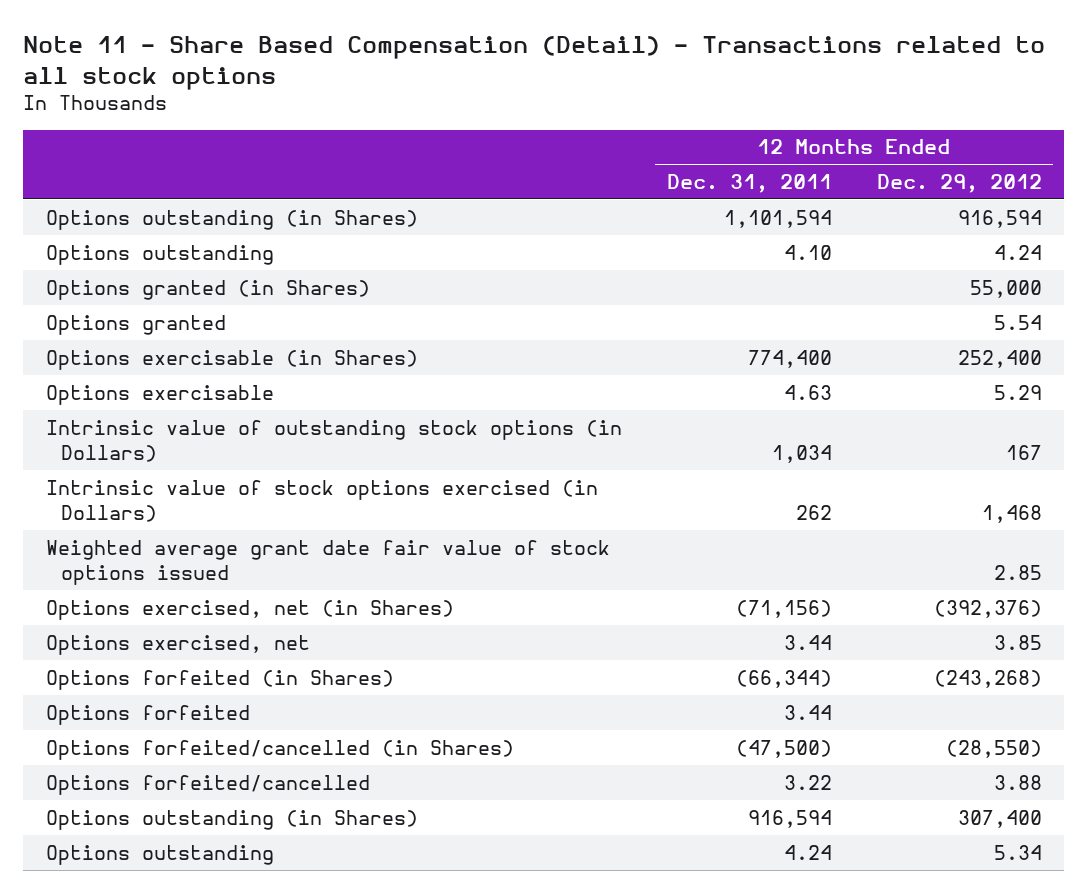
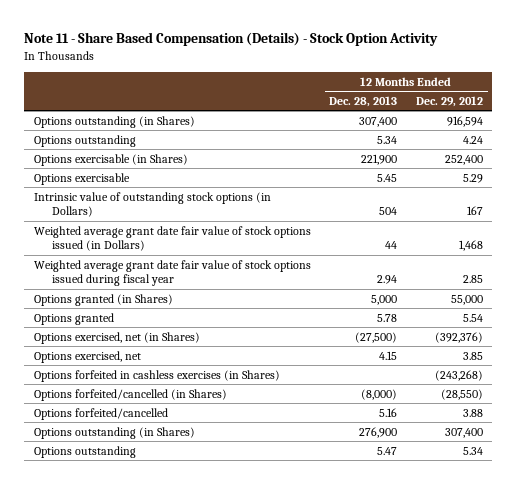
- Note 11 - Share Based Compensation (Detail) - Transactions related to all stock options
+ Note 11 - Share Based Compensation (Details) - Stock Option Activity
- | 12 Months Ended Dec. 31, 2011 | 12 Months Ended Dec. 29, 2012
+ | 12 Months Ended Dec. 28, 2013 | 12 Months Ended Dec. 29, 2012
- Intrinsic value of stock options exercised (in Dollars) | 262 | 1,468
- Weighted average grant date fair value of stock options issued | | 2.85
+ Weighted average grant date fair value of stock options issued (in Dollars) | 44 | 1,468
+ Weighted average grant date fair value of stock options issued during fiscal year | 2.94 | 2.85
moved down: Options granted (in Shares) | 5,000 | 55,000
moved down: Options granted | 5.78 | 5.54
- Options forfeited (in Shares) | (66,344) | (243,268)
- Options forfeited | 3.44 |
+ Options forfeited in cashless exercises (in Shares) | | (243,268)

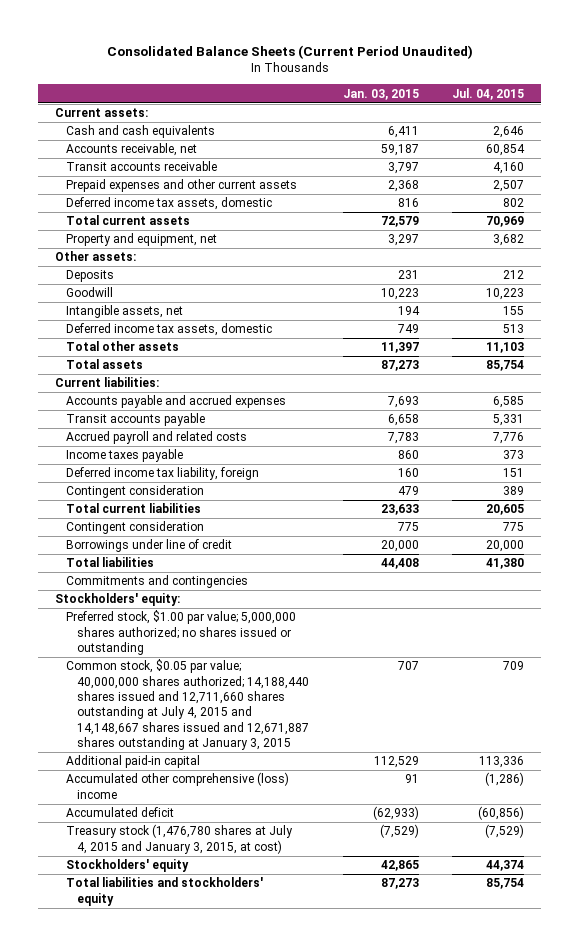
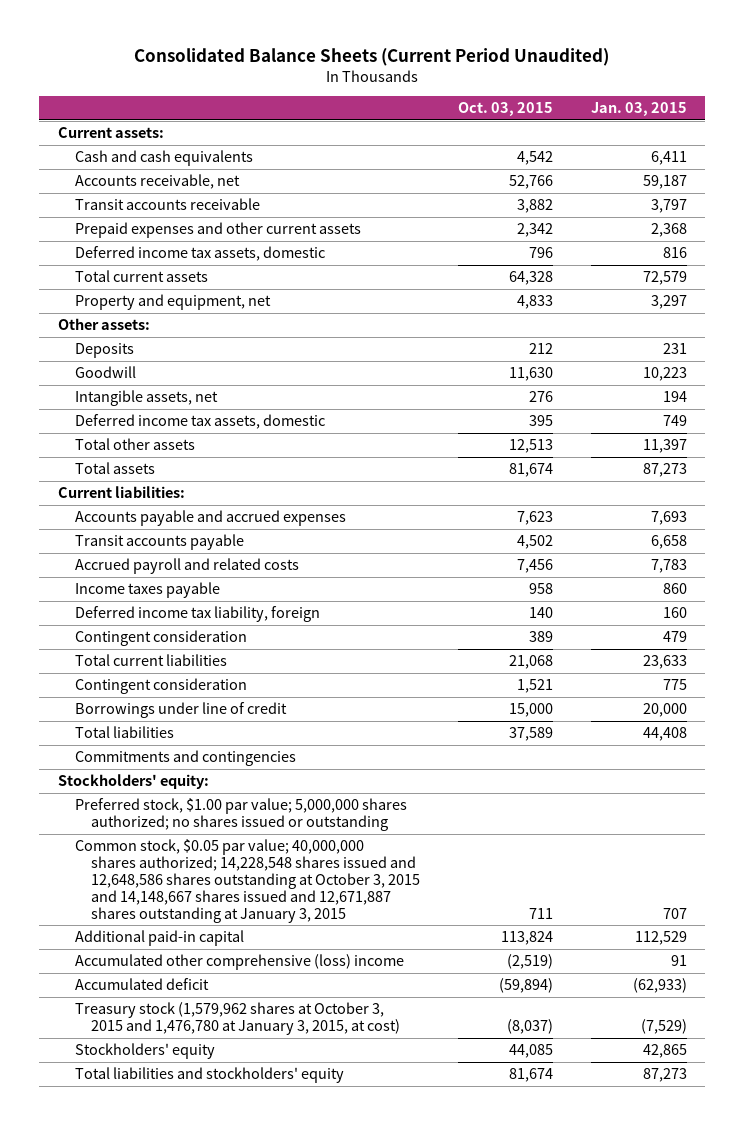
- | Jan. 03, 2015 | Jul. 04, 2015
+ | Oct. 03, 2015 | Jan. 03, 2015
- Common stock, $0.05 par value; 40,000,000 shares authorized; 14,188,440 shares issued and 12,711,660 shares outstanding at July 4, 2015 and 14,148,667 shares issued and 12,671,887 shares outstanding at January 3, 2015 | 707 | 709
+ Common stock, $0.05 par value; 40,000,000 shares authorized; 14,228,548 shares issued and 12,648,586 shares outstanding at October 3, 2015 and 14,148,667 shares issued and 12,671,887 shares outstanding at January 3, 2015 | 711 | 707
- Treasury stock (1,476,780 shares at July 4, 2015 and January 3, 2015, at cost) | (7,529) | (7,529)
+ Treasury stock (1,579,962 shares at October 3, 2015 and 1,476,780 at January 3, 2015, at cost) | (8,037) | (7,529)

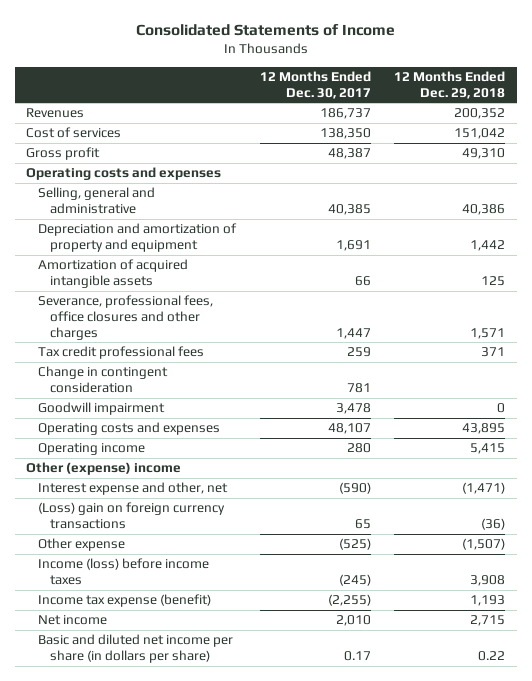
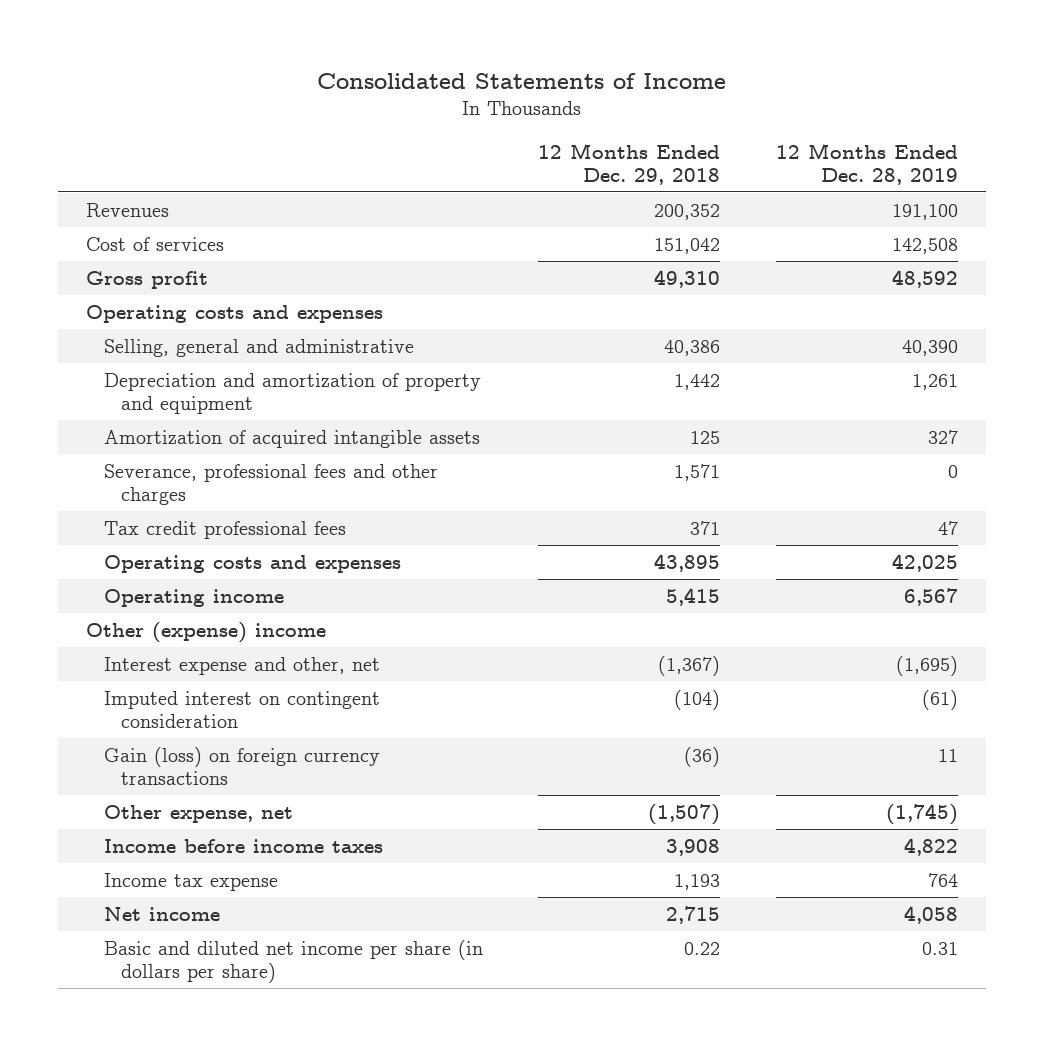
- | 12 Months Ended Dec. 30, 2017 | 12 Months Ended Dec. 29, 2018
+ | 12 Months Ended Dec. 29, 2018 | 12 Months Ended Dec. 28, 2019
- Severance, professional fees, office closures and other charges | 1,447 | 1,571
+ Severance, professional fees and other charges | 1,571 | 0
- Change in contingent consideration | 781 |
- Goodwill impairment | 3,478 | 0
- Interest expense and other, net | (590) | (1,471)
- (Loss) gain on foreign currency transactions | 65 | (36)
- Other expense | (525) | (1,507)
- Income (loss) before income taxes | (245) | 3,908
- Income tax expense (benefit) | (2,255) | 1,193
+ Interest expense and other, net | (1,367) | (1,695)
+ Imputed interest on contingent consideration | (104) | (61)
+ Gain (loss) on foreign currency transactions | (36) | 11
+ Other expense, net | (1,507) | (1,745)
+ Income before income taxes | 3,908 | 4,822
+ Income tax expense | 1,193 | 764

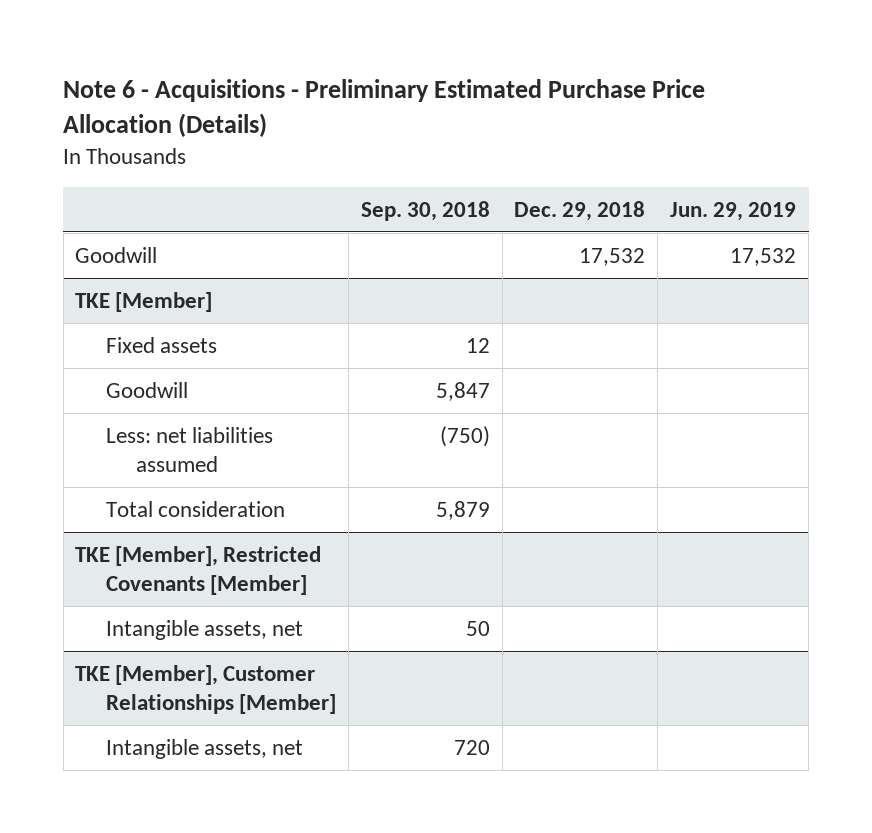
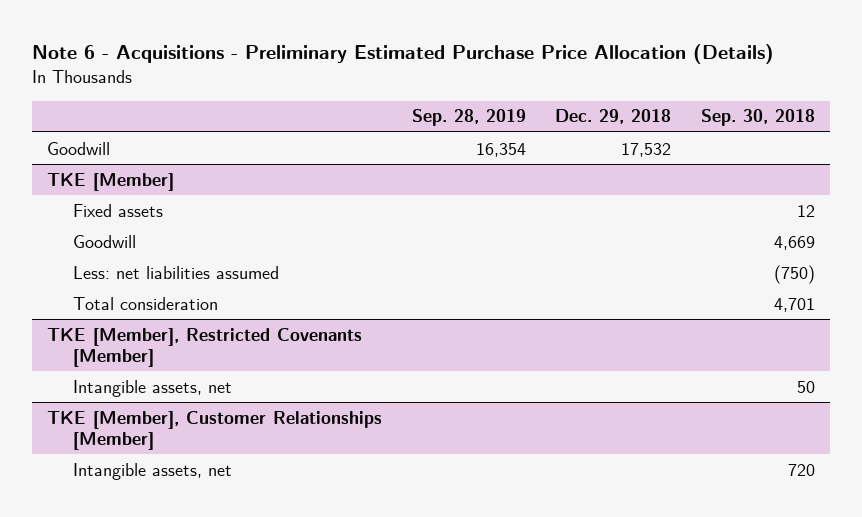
- | Sep. 30, 2018 | Dec. 29, 2018 | Jun. 29, 2019
+ | Sep. 28, 2019 | Dec. 29, 2018 | Sep. 30, 2018
@ TKE [Member]
- Goodwill | 5,847 | |
+ Goodwill | | | 4,669
- Total consideration | 5,879 | |
+ Total consideration | | | 4,701

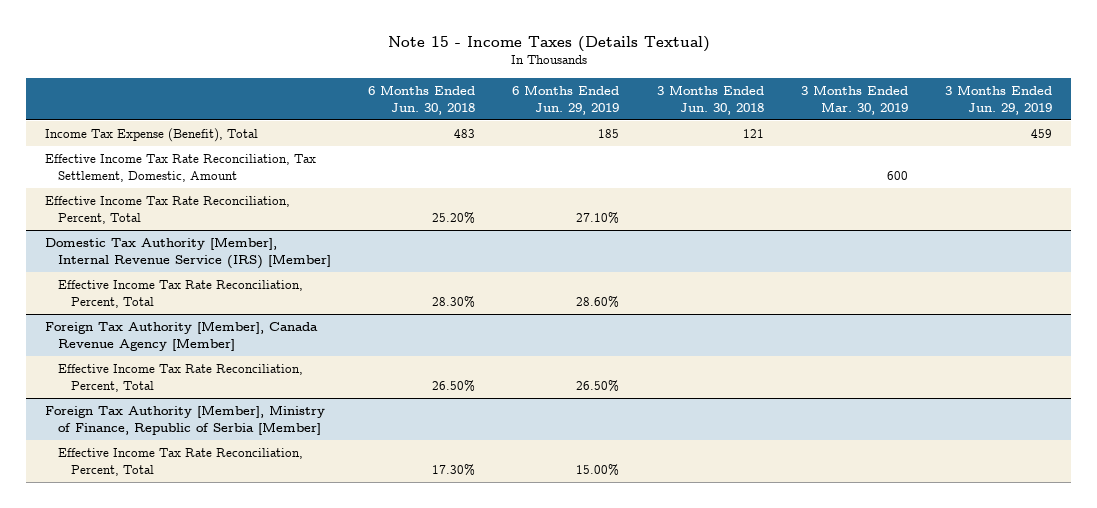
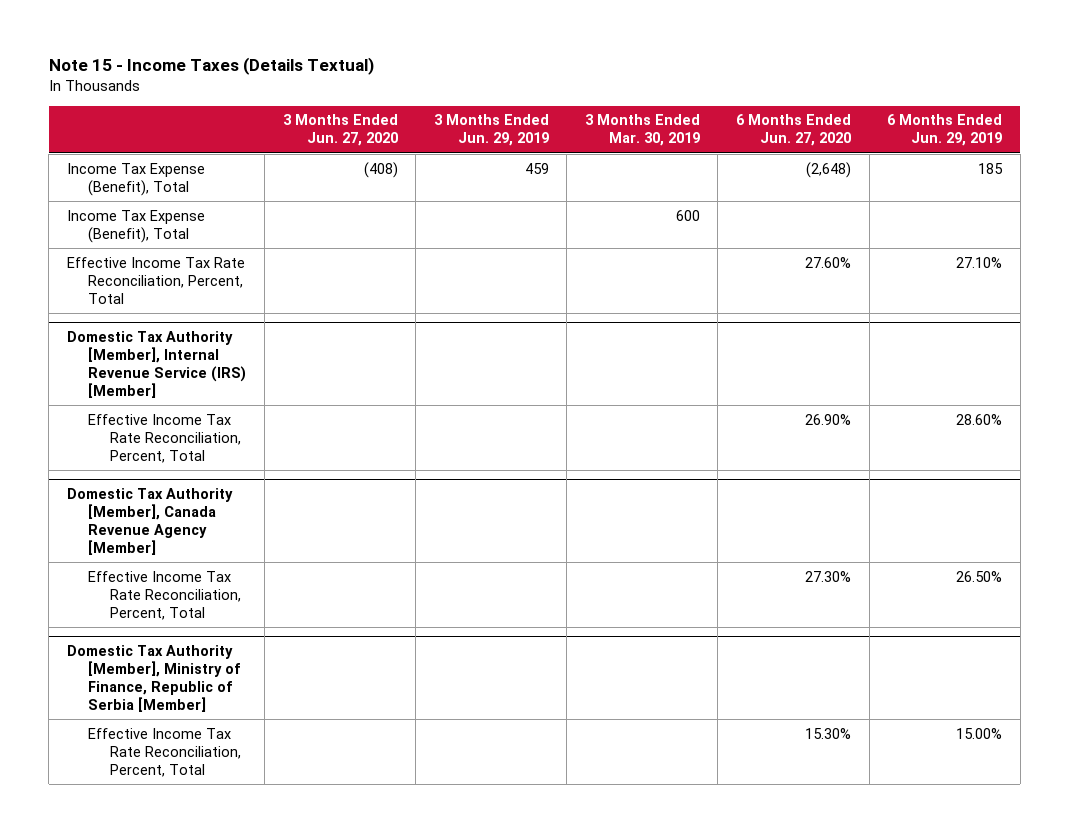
- | 6 Months Ended Jun. 30, 2018 | 6 Months Ended Jun. 29, 2019 | 3 Months Ended Jun. 30, 2018 | 3 Months Ended Mar. 30, 2019 | 3 Months Ended Jun. 29, 2019
+ | 3 Months Ended Jun. 27, 2020 | 3 Months Ended Jun. 29, 2019 | 3 Months Ended Mar. 30, 2019 | 6 Months Ended Jun. 27, 2020 | 6 Months Ended Jun. 29, 2019
- Effective Income Tax Rate Reconciliation, Tax Settlement, Domestic, Amount | | | | 600 |
+ Income Tax Expense (Benefit), Total | | | 600 | |
- Foreign Tax Authority [Member], Canada Revenue Agency [Member]
+ Domestic Tax Authority [Member], Canada Revenue Agency [Member]
- Foreign Tax Authority [Member], Ministry of Finance, Republic of Serbia [Member]
+ Domestic Tax Authority [Member], Ministry of Finance, Republic of Serbia [Member]

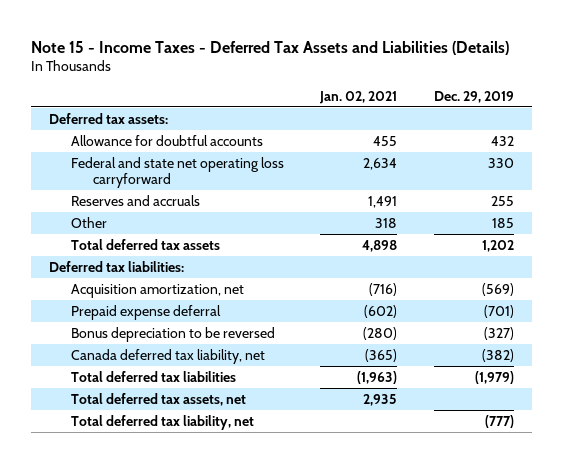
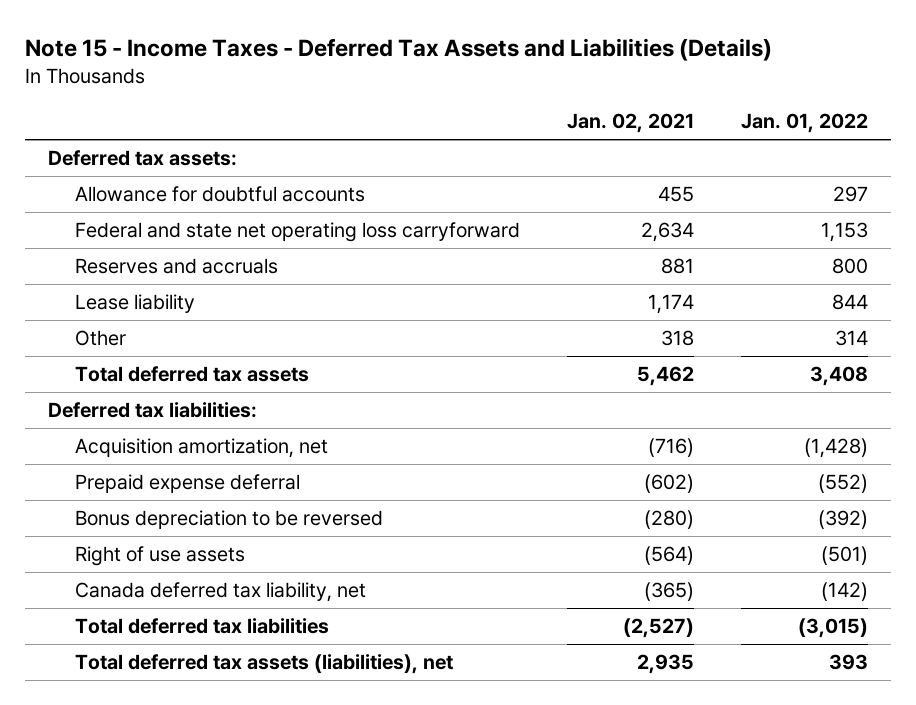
- | Jan. 02, 2021 | Dec. 29, 2019
+ | Jan. 02, 2021 | Jan. 01, 2022
- Reserves and accruals | 1,491 | 255
+ Reserves and accruals | 881 | 800
+ Lease liability | 1,174 | 844
- Total deferred tax assets | 4,898 | 1,202
+ Total deferred tax assets | 5,462 | 3,408
+ Right of use assets | (564) | (501)
- Total deferred tax liabilities | (1,963) | (1,979)
- Total deferred tax assets, net | 2,935 |
- Total deferred tax liability, net | | (777)
+ Total deferred tax liabilities | (2,527) | (3,015)
+ Total deferred tax assets (liabilities), net | 2,935 | 393

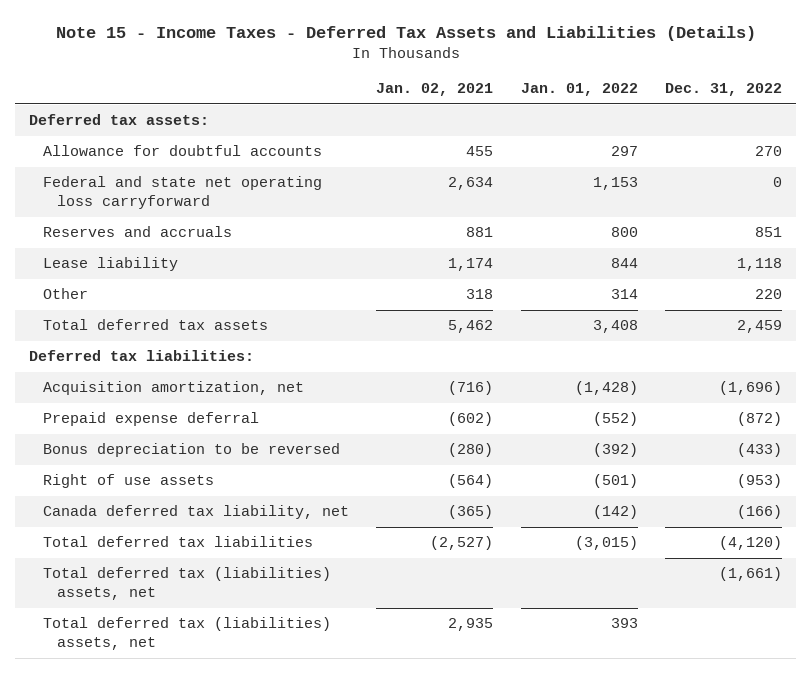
- | Jan. 02, 2021 | Jan. 01, 2022
+ | Jan. 02, 2021 | Jan. 01, 2022 | Dec. 31, 2022
- Total deferred tax assets (liabilities), net | 2,935 | 393
+ Total deferred tax (liabilities) assets, net | | | (1,661)
+ Total deferred tax (liabilities) assets, net | 2,935 | 393 |

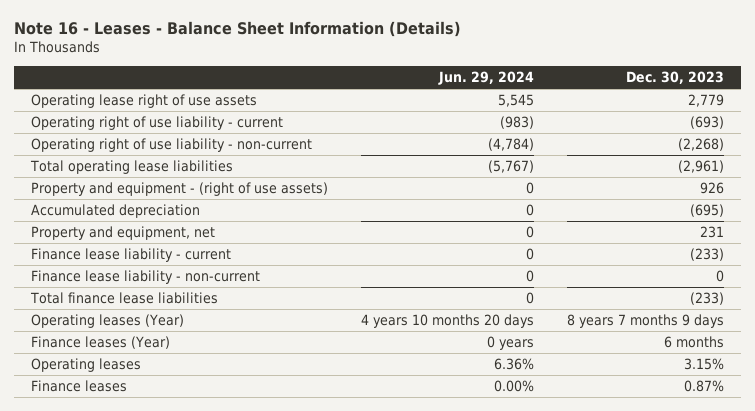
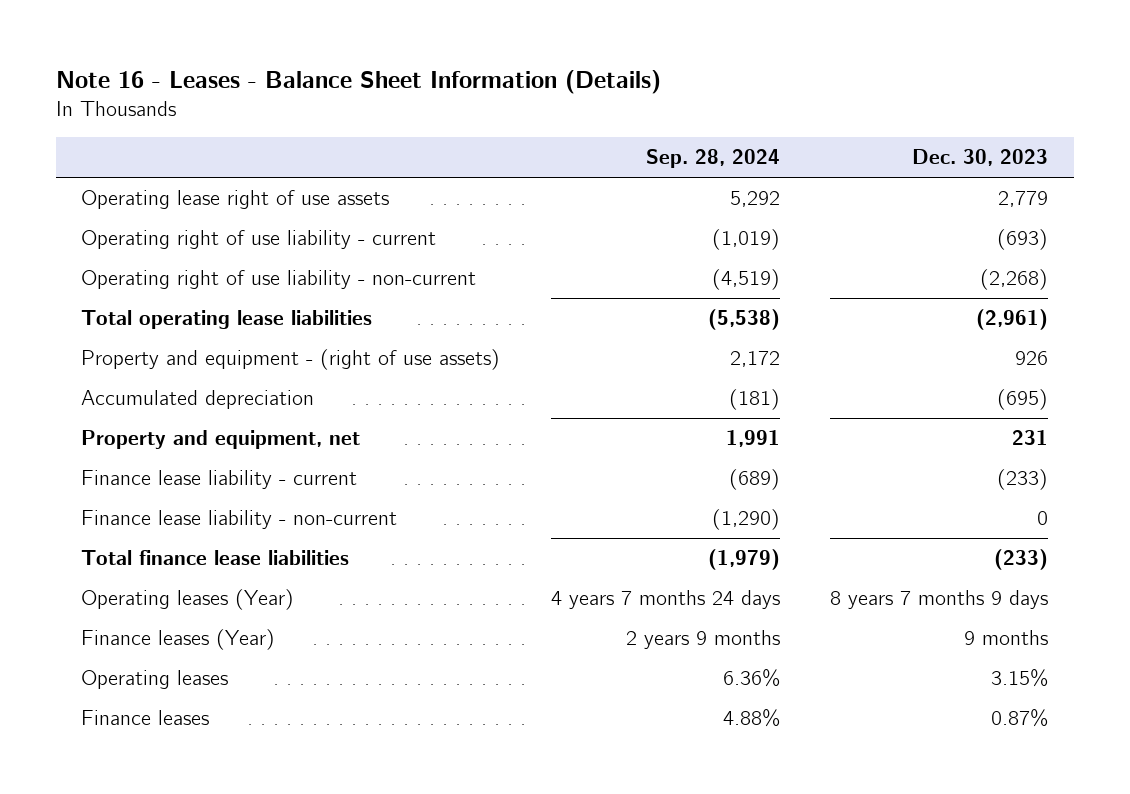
- | Jun. 29, 2024 | Dec. 30, 2023
+ | Sep. 28, 2024 | Dec. 30, 2023
- Finance leases (Year) | 0 years | 6 months
+ Finance leases (Year) | 2 years 9 months | 9 months

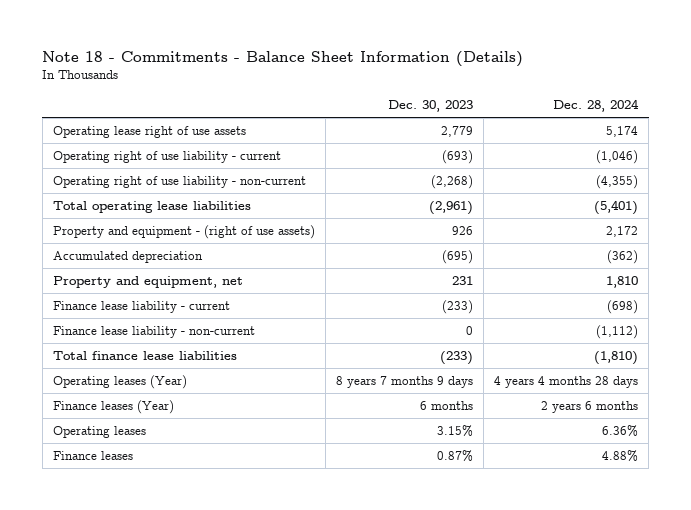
- Note 16 - Leases - Balance Sheet Information (Details)
+ Note 18 - Commitments - Balance Sheet Information (Details)
- | Sep. 28, 2024 | Dec. 30, 2023
+ | Dec. 30, 2023 | Dec. 28, 2024
- Finance leases (Year) | 2 years 9 months | 9 months
+ Finance leases (Year) | 6 months | 2 years 6 months

